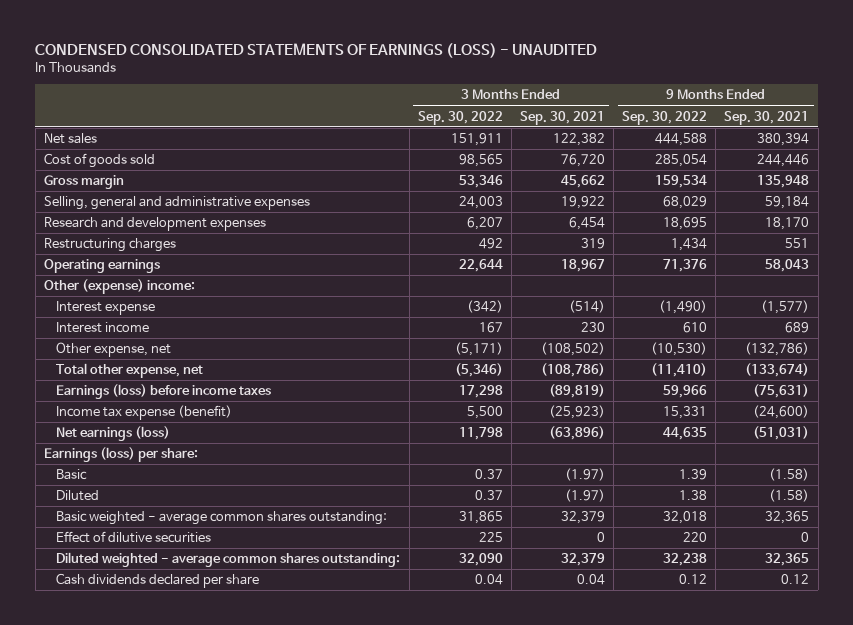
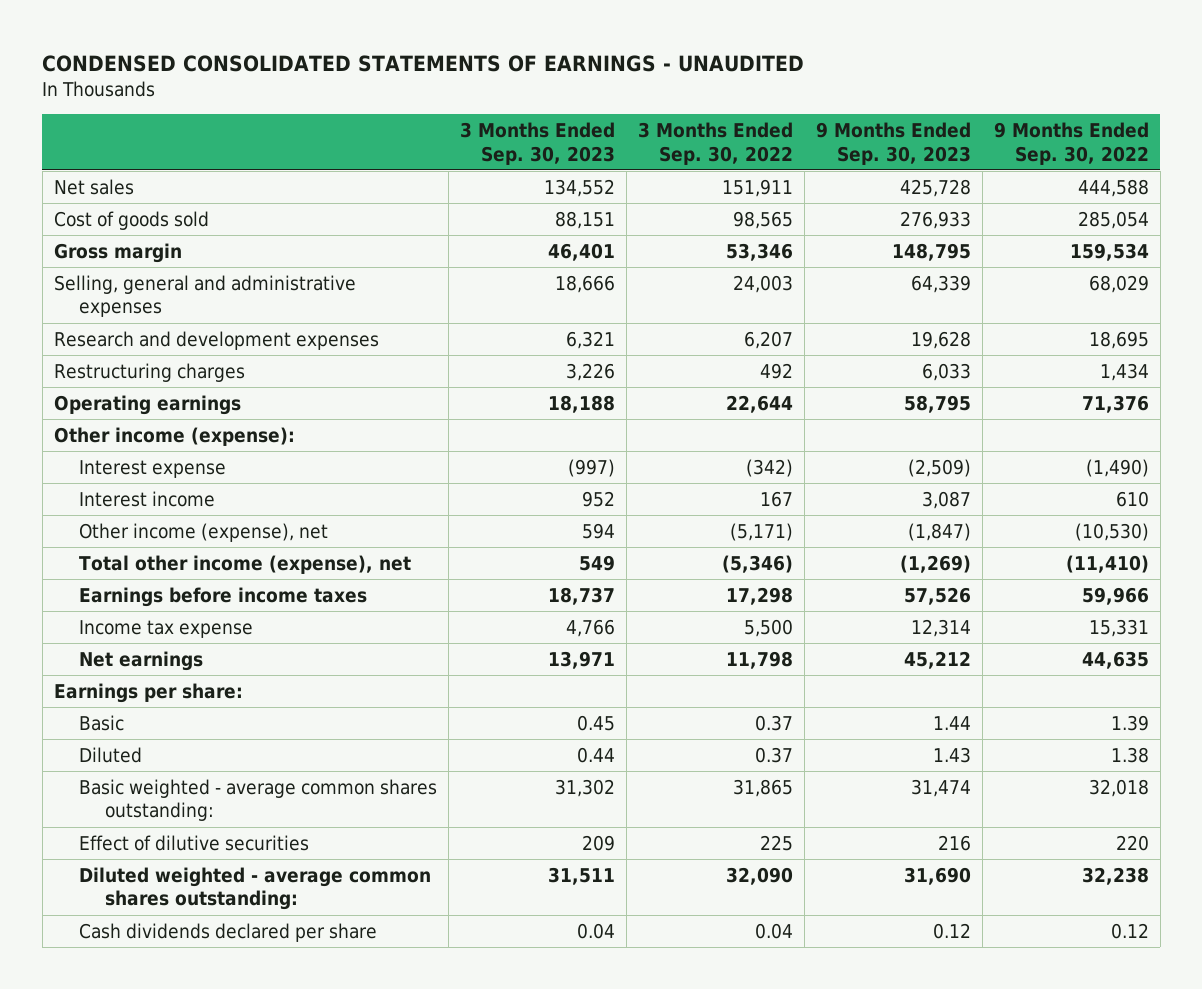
- CONDENSED CONSOLIDATED STATEMENTS OF EARNINGS (LOSS) - UNAUDITED
+ CONDENSED CONSOLIDATED STATEMENTS OF EARNINGS - UNAUDITED
- | 3 Months Ended Sep. 30, 2022 | 3 Months Ended Sep. 30, 2021 | 9 Months Ended Sep. 30, 2022 | 9 Months Ended Sep. 30, 2021
+ | 3 Months Ended Sep. 30, 2023 | 3 Months Ended Sep. 30, 2022 | 9 Months Ended Sep. 30, 2023 | 9 Months Ended Sep. 30, 2022
- Other (expense) income:
+ Other income (expense):
- Other expense, net | (5,171) | (108,502) | (10,530) | (132,786)
- Total other expense, net | (5,346) | (108,786) | (11,410) | (133,674)
- Earnings (loss) before income taxes | 17,298 | (89,819) | 59,966 | (75,631)
- Income tax expense (benefit) | 5,500 | (25,923) | 15,331 | (24,600)
- Net earnings (loss) | 11,798 | (63,896) | 44,635 | (51,031)
- Earnings (loss) per share:
+ Other income (expense), net | 594 | (5,171) | (1,847) | (10,530)
+ Total other income (expense), net | 549 | (5,346) | (1,269) | (11,410)
+ Earnings before income taxes | 18,737 | 17,298 | 57,526 | 59,966
+ Income tax expense | 4,766 | 5,500 | 12,314 | 15,331
+ Net earnings | 13,971 | 11,798 | 45,212 | 44,635
+ Earnings per share:

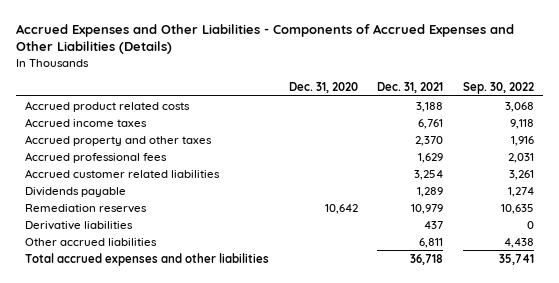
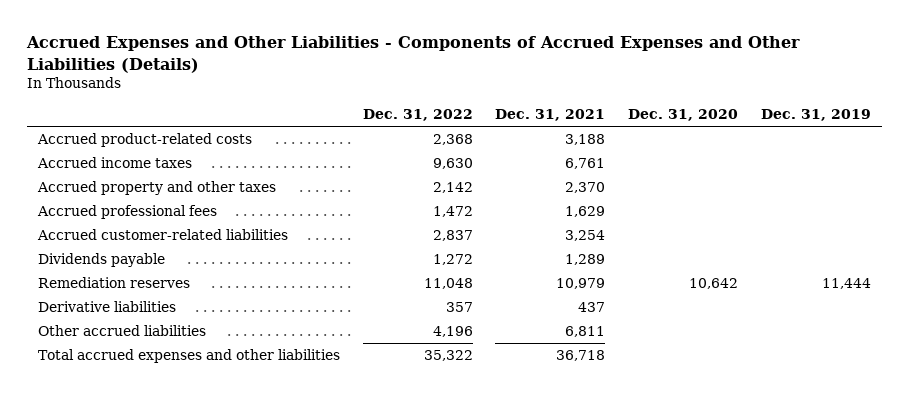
- | Dec. 31, 2020 | Dec. 31, 2021 | Sep. 30, 2022
+ | Dec. 31, 2022 | Dec. 31, 2021 | Dec. 31, 2020 | Dec. 31, 2019
- Accrued product related costs | | 3,188 | 3,068
+ Accrued product-related costs | 2,368 | 3,188 | |
- Accrued customer related liabilities | | 3,254 | 3,261
+ Accrued customer-related liabilities | 2,837 | 3,254 | |

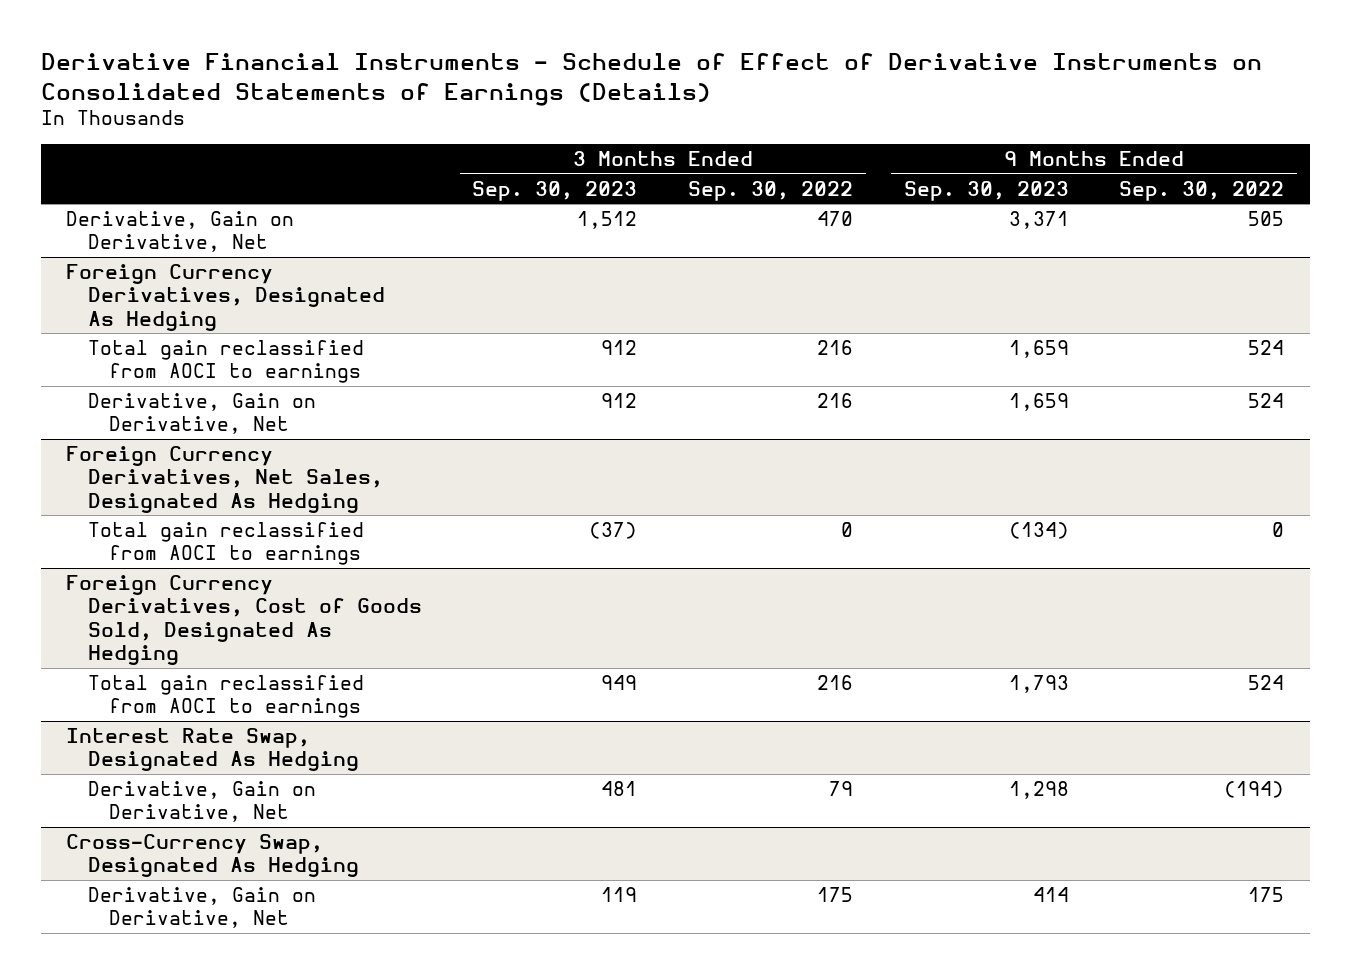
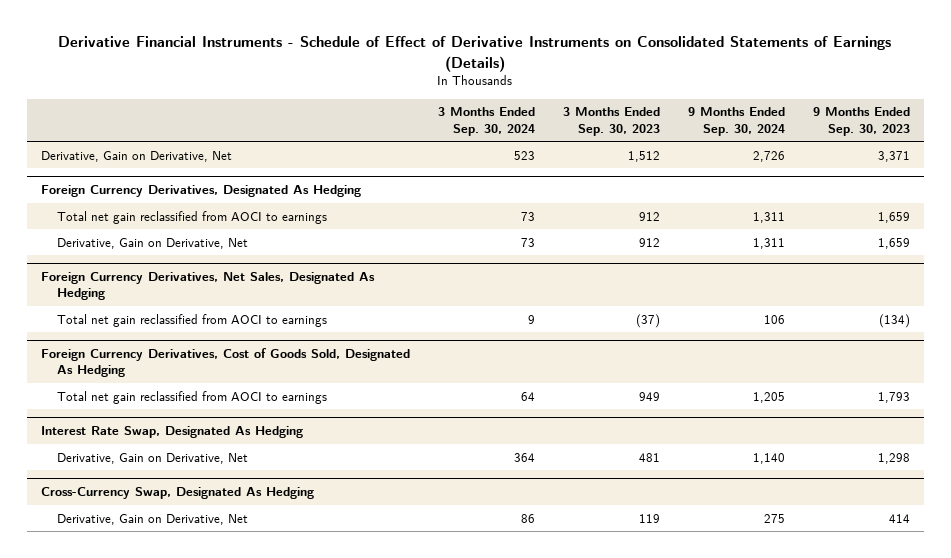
- | 3 Months Ended Sep. 30, 2023 | 3 Months Ended Sep. 30, 2022 | 9 Months Ended Sep. 30, 2023 | 9 Months Ended Sep. 30, 2022
+ | 3 Months Ended Sep. 30, 2024 | 3 Months Ended Sep. 30, 2023 | 9 Months Ended Sep. 30, 2024 | 9 Months Ended Sep. 30, 2023
@ Foreign Currency Derivatives, Designated As Hedging
- Total gain reclassified from AOCI to earnings | 912 | 216 | 1,659 | 524
+ Total net gain reclassified from AOCI to earnings | 73 | 912 | 1,311 | 1,659
@ Foreign Currency Derivatives, Net Sales, Designated As Hedging
- Total gain reclassified from AOCI to earnings | (37) | 0 | (134) | 0
+ Total net gain reclassified from AOCI to earnings | 9 | (37) | 106 | (134)
@ Foreign Currency Derivatives, Cost of Goods Sold, Designated As Hedging
- Total gain reclassified from AOCI to earnings | 949 | 216 | 1,793 | 524
+ Total net gain reclassified from AOCI to earnings | 64 | 949 | 1,205 | 1,793

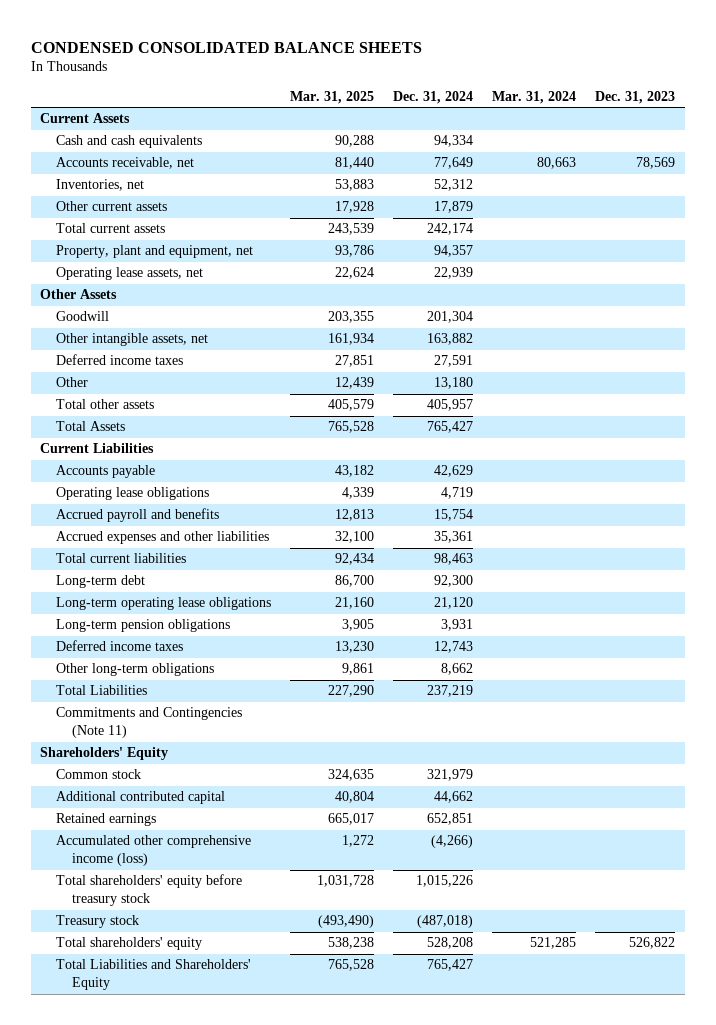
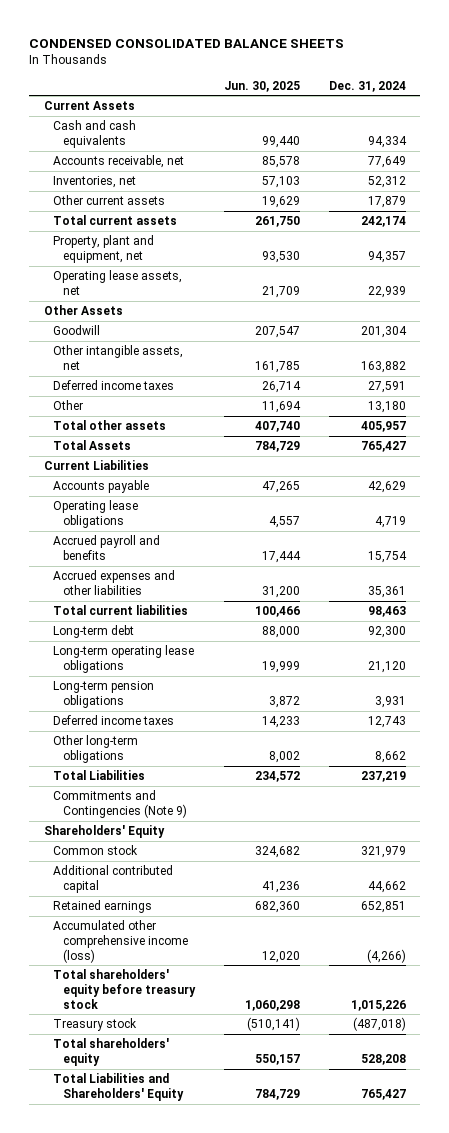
- | Mar. 31, 2025 | Dec. 31, 2024 | Mar. 31, 2024 | Dec. 31, 2023
+ | Jun. 30, 2025 | Dec. 31, 2024
- Commitments and Contingencies (Note 11)
+ Commitments and Contingencies (Note 9)

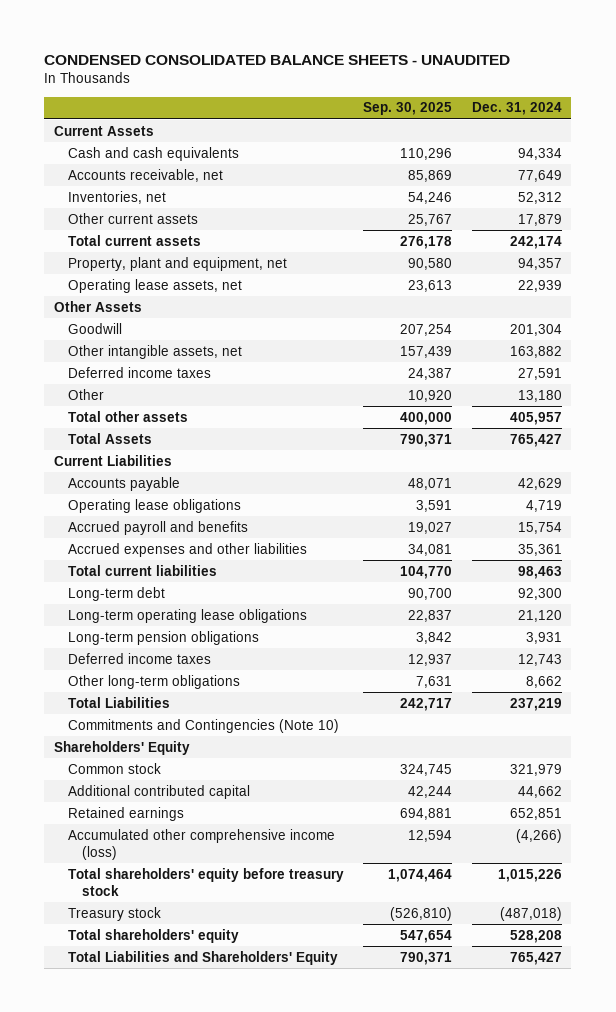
- CONDENSED CONSOLIDATED BALANCE SHEETS
+ CONDENSED CONSOLIDATED BALANCE SHEETS - UNAUDITED
- | Jun. 30, 2025 | Dec. 31, 2024
+ | Sep. 30, 2025 | Dec. 31, 2024
- Commitments and Contingencies (Note 9)
+ Commitments and Contingencies (Note 10)

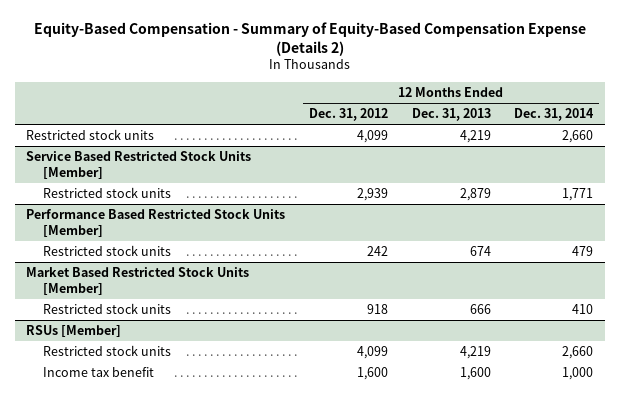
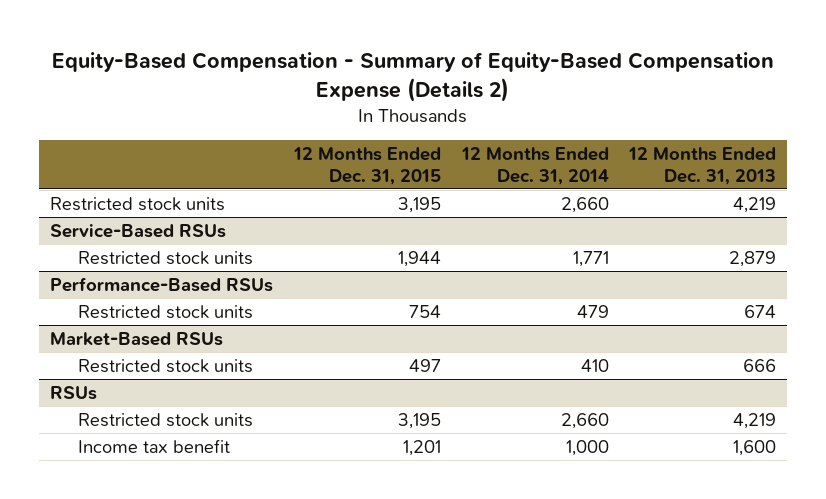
- | 12 Months Ended Dec. 31, 2012 | 12 Months Ended Dec. 31, 2013 | 12 Months Ended Dec. 31, 2014
+ | 12 Months Ended Dec. 31, 2015 | 12 Months Ended Dec. 31, 2014 | 12 Months Ended Dec. 31, 2013
- Service Based Restricted Stock Units [Member]
+ Service-Based RSUs
- Performance Based Restricted Stock Units [Member]
+ Performance-Based RSUs
- Market Based Restricted Stock Units [Member]
+ Market-Based RSUs
- RSUs [Member]
+ RSUs

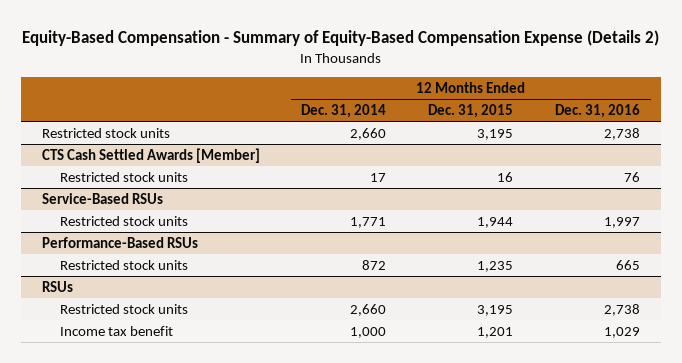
- | 12 Months Ended Dec. 31, 2015 | 12 Months Ended Dec. 31, 2014 | 12 Months Ended Dec. 31, 2013
+ | 12 Months Ended Dec. 31, 2014 | 12 Months Ended Dec. 31, 2015 | 12 Months Ended Dec. 31, 2016
+ CTS Cash Settled Awards [Member]
+ Restricted stock units | 17 | 16 | 76
@ Performance-Based RSUs
- Restricted stock units | 754 | 479 | 674
- Market-Based RSUs
- Restricted stock units | 497 | 410 | 666
@ Performance-Based RSUs
+ Restricted stock units | 872 | 1,235 | 665

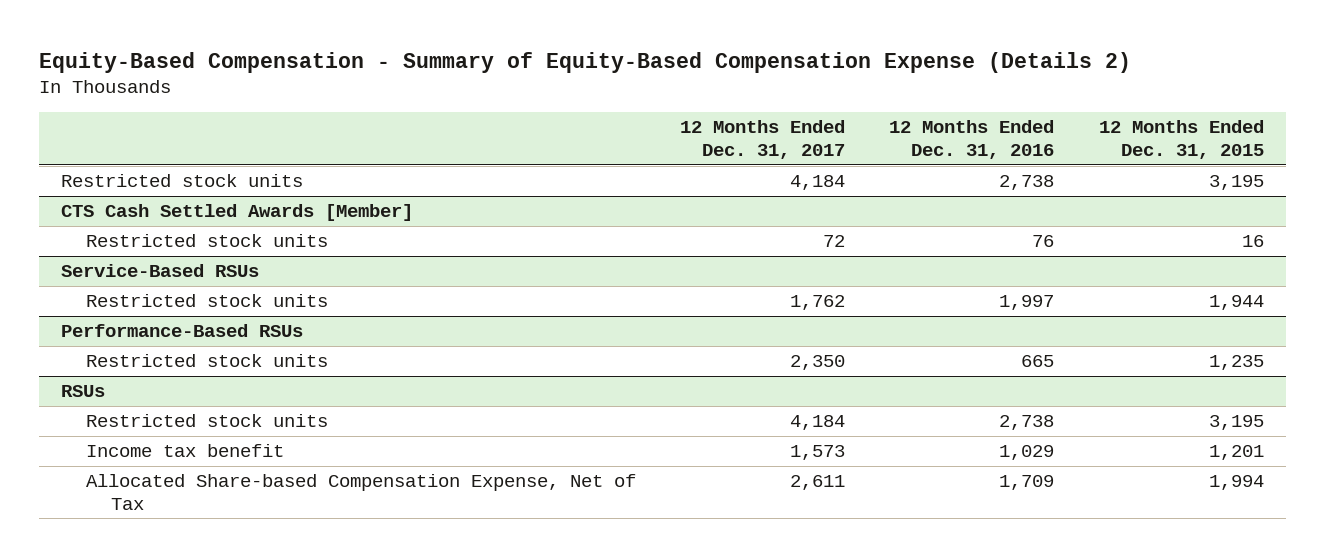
- | 12 Months Ended Dec. 31, 2014 | 12 Months Ended Dec. 31, 2015 | 12 Months Ended Dec. 31, 2016
+ | 12 Months Ended Dec. 31, 2017 | 12 Months Ended Dec. 31, 2016 | 12 Months Ended Dec. 31, 2015
@ RSUs
+ Allocated Share-based Compensation Expense, Net of Tax | 2,611 | 1,709 | 1,994

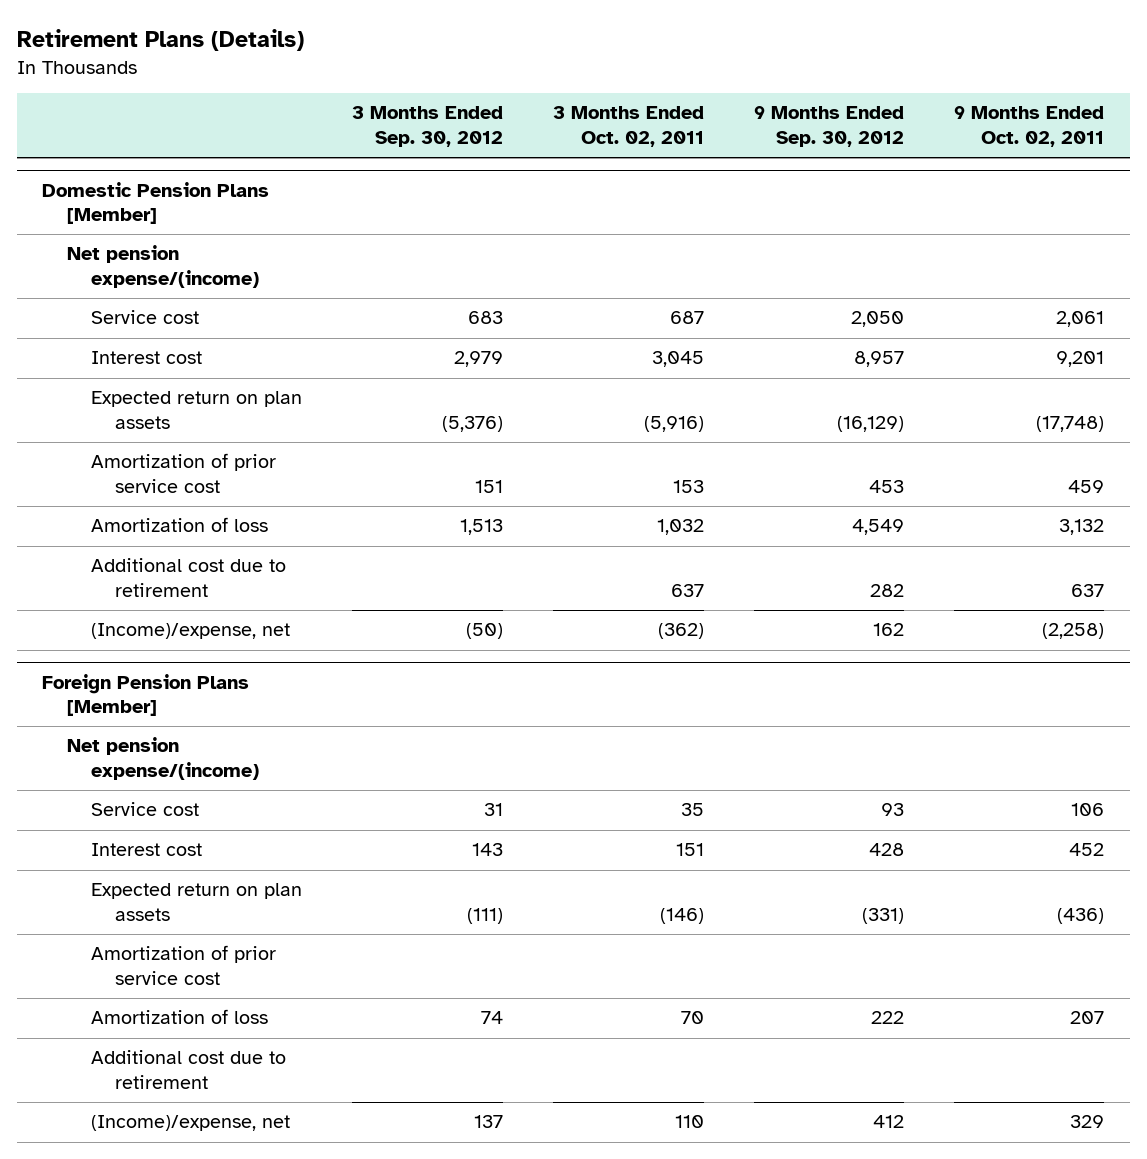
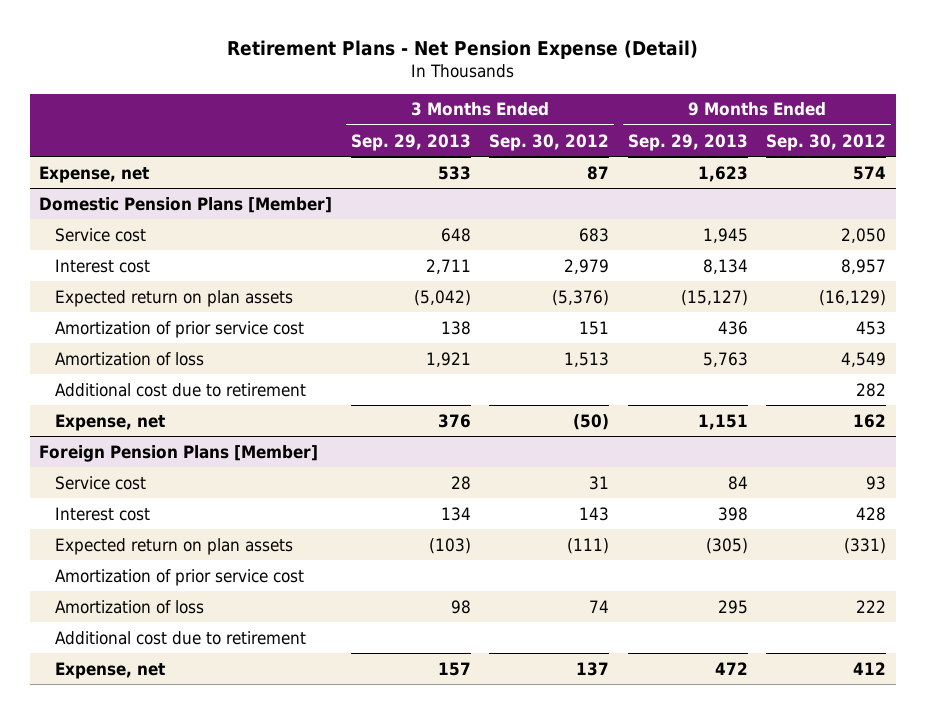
- Retirement Plans (Details)
+ Retirement Plans - Net Pension Expense (Detail)
- | 3 Months Ended Sep. 30, 2012 | 3 Months Ended Oct. 02, 2011 | 9 Months Ended Sep. 30, 2012 | 9 Months Ended Oct. 02, 2011
+ | 3 Months Ended Sep. 29, 2013 | 3 Months Ended Sep. 30, 2012 | 9 Months Ended Sep. 29, 2013 | 9 Months Ended Sep. 30, 2012
+ Expense, net | 533 | 87 | 1,623 | 574
@ Domestic Pension Plans [Member]
- Net pension expense/(income)
- (Income)/expense, net | (50) | (362) | 162 | (2,258)
+ Expense, net | 376 | (50) | 1,151 | 162
@ Foreign Pension Plans [Member]
- Net pension expense/(income)
- (Income)/expense, net | 137 | 110 | 412 | 329
+ Expense, net | 157 | 137 | 472 | 412

